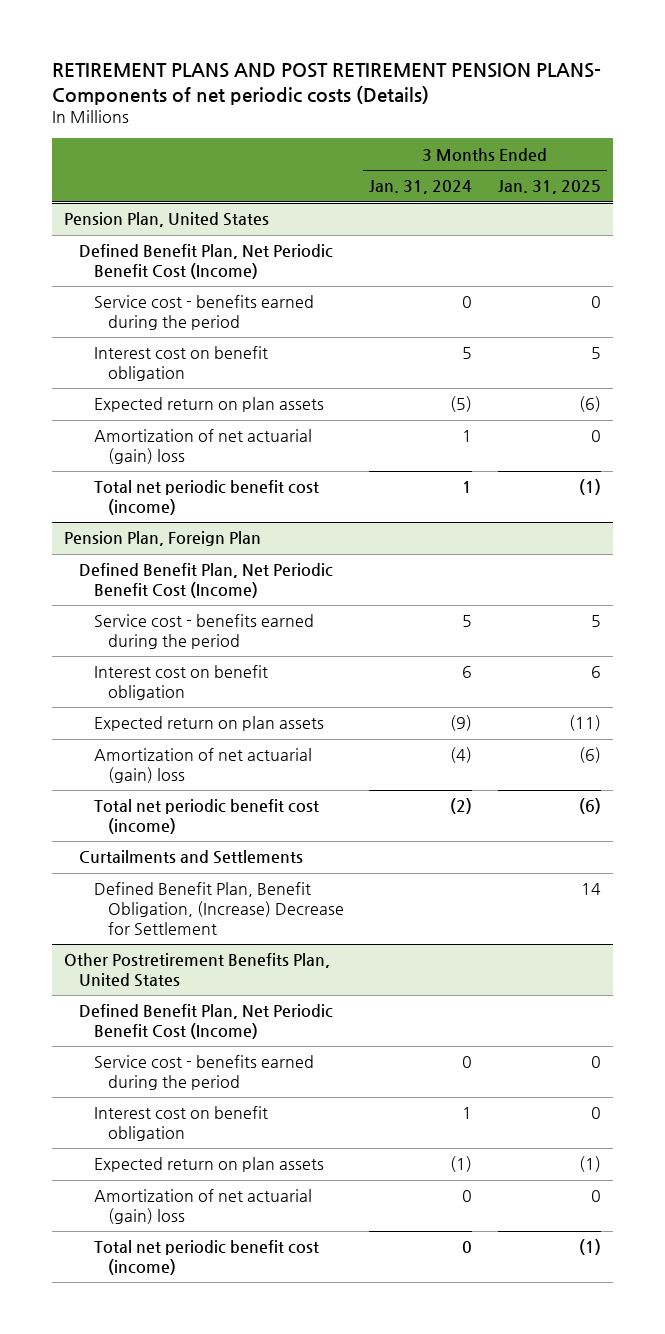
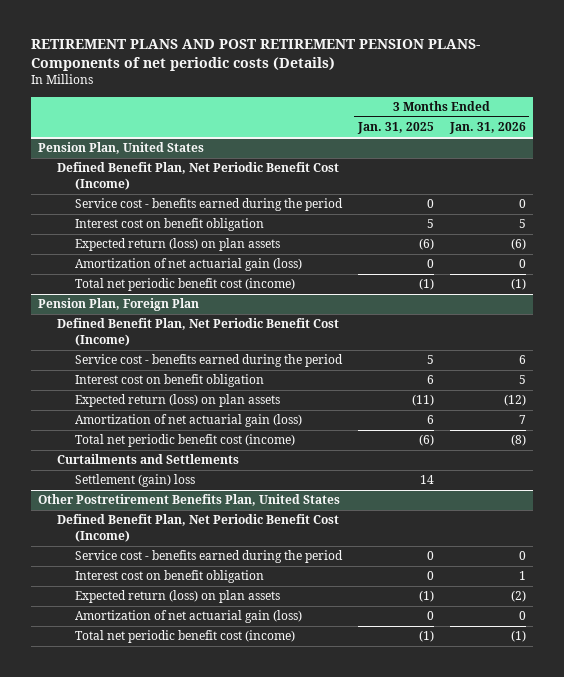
- | 3 Months Ended Jan. 31, 2024 | 3 Months Ended Jan. 31, 2025
+ | 3 Months Ended Jan. 31, 2025 | 3 Months Ended Jan. 31, 2026
@ Pension Plan, United States
- Expected return on plan assets | (5) | (6)
- Amortization of net actuarial (gain) loss | 1 | 0
+ Expected return (loss) on plan assets | (6) | (6)
+ Amortization of net actuarial gain (loss) | 0 | 0
@ Pension Plan, Foreign Plan
- Expected return on plan assets | (9) | (11)
- Amortization of net actuarial (gain) loss | (4) | (6)
+ Expected return (loss) on plan assets | (11) | (12)
+ Amortization of net actuarial gain (loss) | 6 | 7
- Defined Benefit Plan, Benefit Obligation, (Increase) Decrease for Settlement | | 14
+ Settlement (gain) loss | 14 |
@ Other Postretirement Benefits Plan, United States
- Expected return on plan assets | (1) | (1)
- Amortization of net actuarial (gain) loss | 0 | 0
+ Expected return (loss) on plan assets | (1) | (2)
+ Amortization of net actuarial gain (loss) | 0 | 0

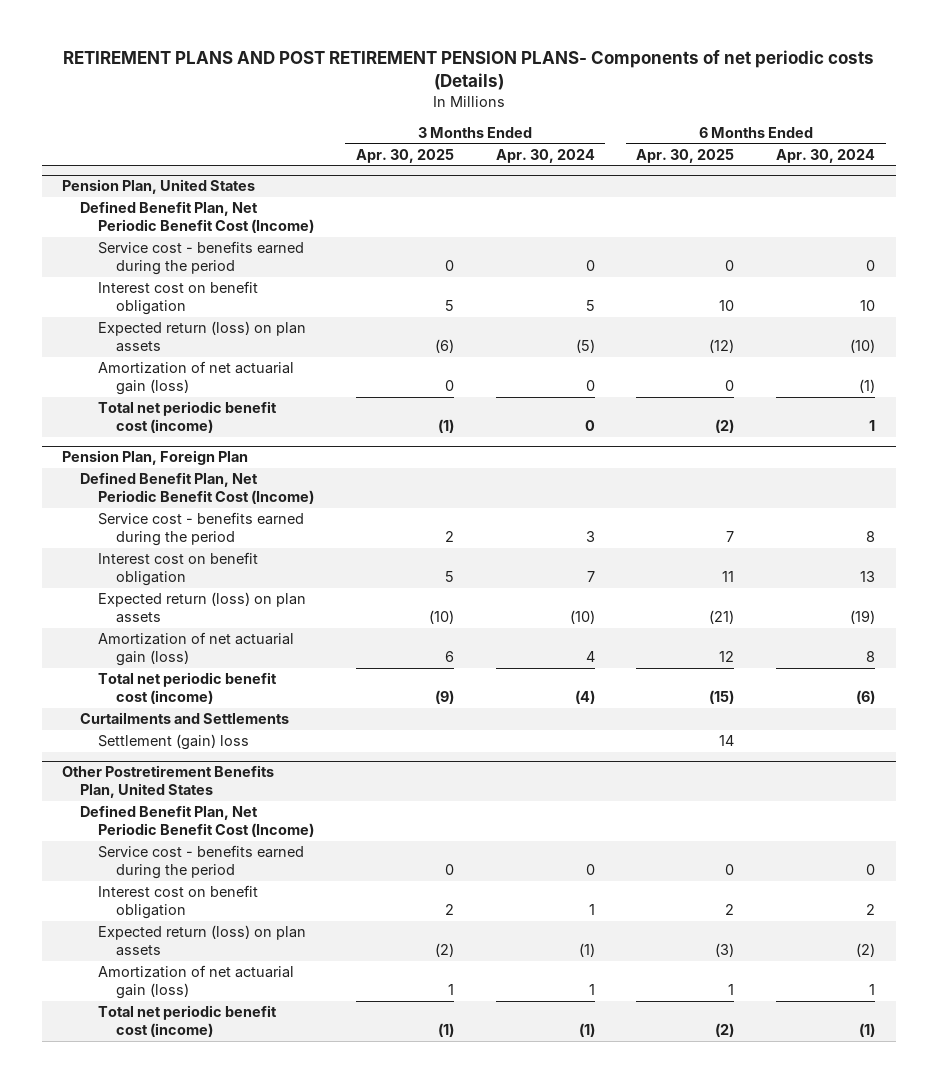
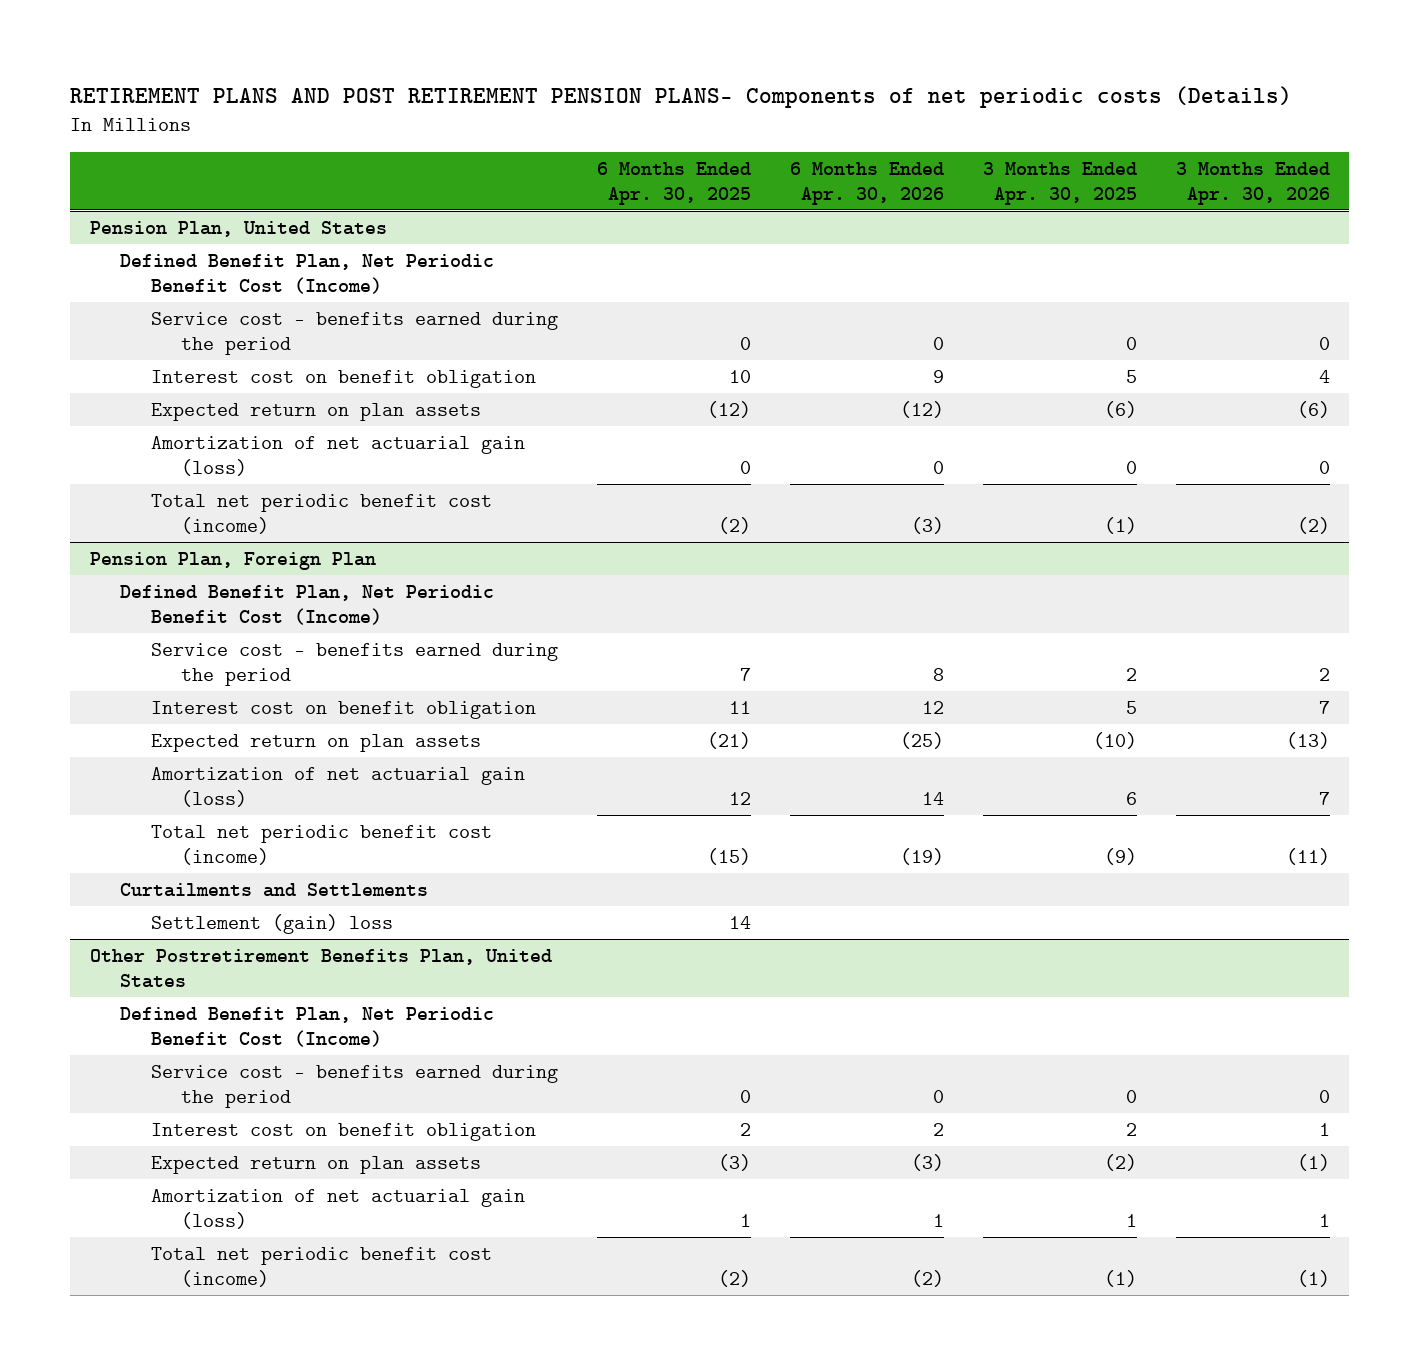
- | 3 Months Ended Apr. 30, 2025 | 3 Months Ended Apr. 30, 2024 | 6 Months Ended Apr. 30, 2025 | 6 Months Ended Apr. 30, 2024
+ | 6 Months Ended Apr. 30, 2025 | 6 Months Ended Apr. 30, 2026 | 3 Months Ended Apr. 30, 2025 | 3 Months Ended Apr. 30, 2026
@ Pension Plan, United States
- Expected return (loss) on plan assets | (6) | (5) | (12) | (10)
+ Expected return on plan assets | (12) | (12) | (6) | (6)
@ Pension Plan, Foreign Plan
- Expected return (loss) on plan assets | (10) | (10) | (21) | (19)
+ Expected return on plan assets | (21) | (25) | (10) | (13)
@ Other Postretirement Benefits Plan, United States
- Expected return (loss) on plan assets | (2) | (1) | (3) | (2)
+ Expected return on plan assets | (3) | (3) | (2) | (1)

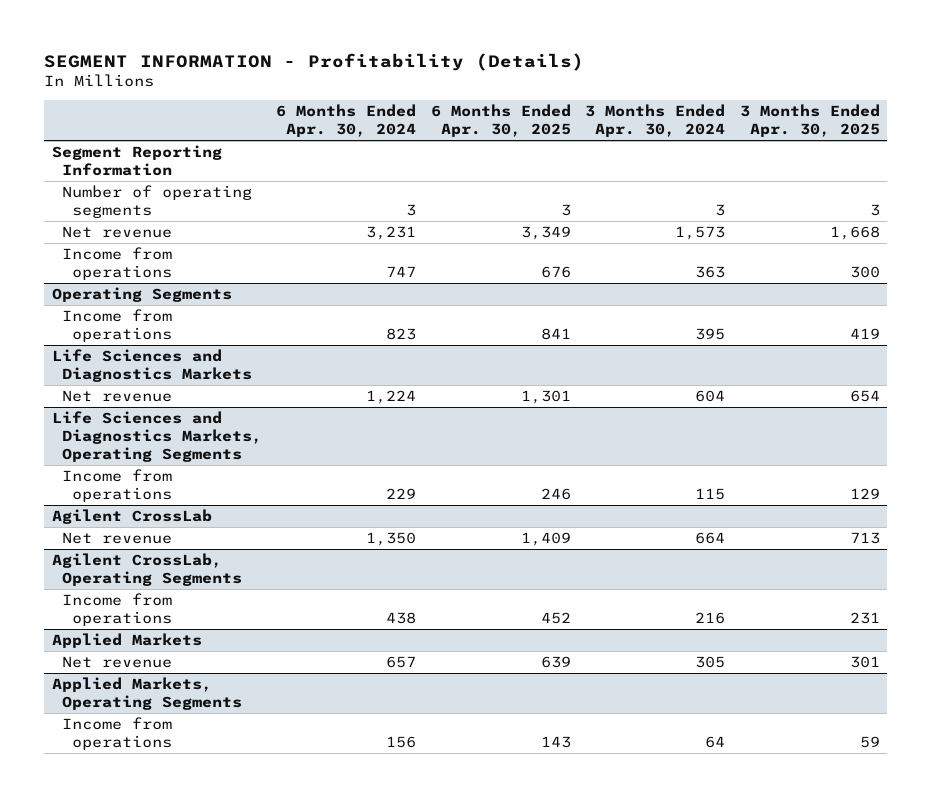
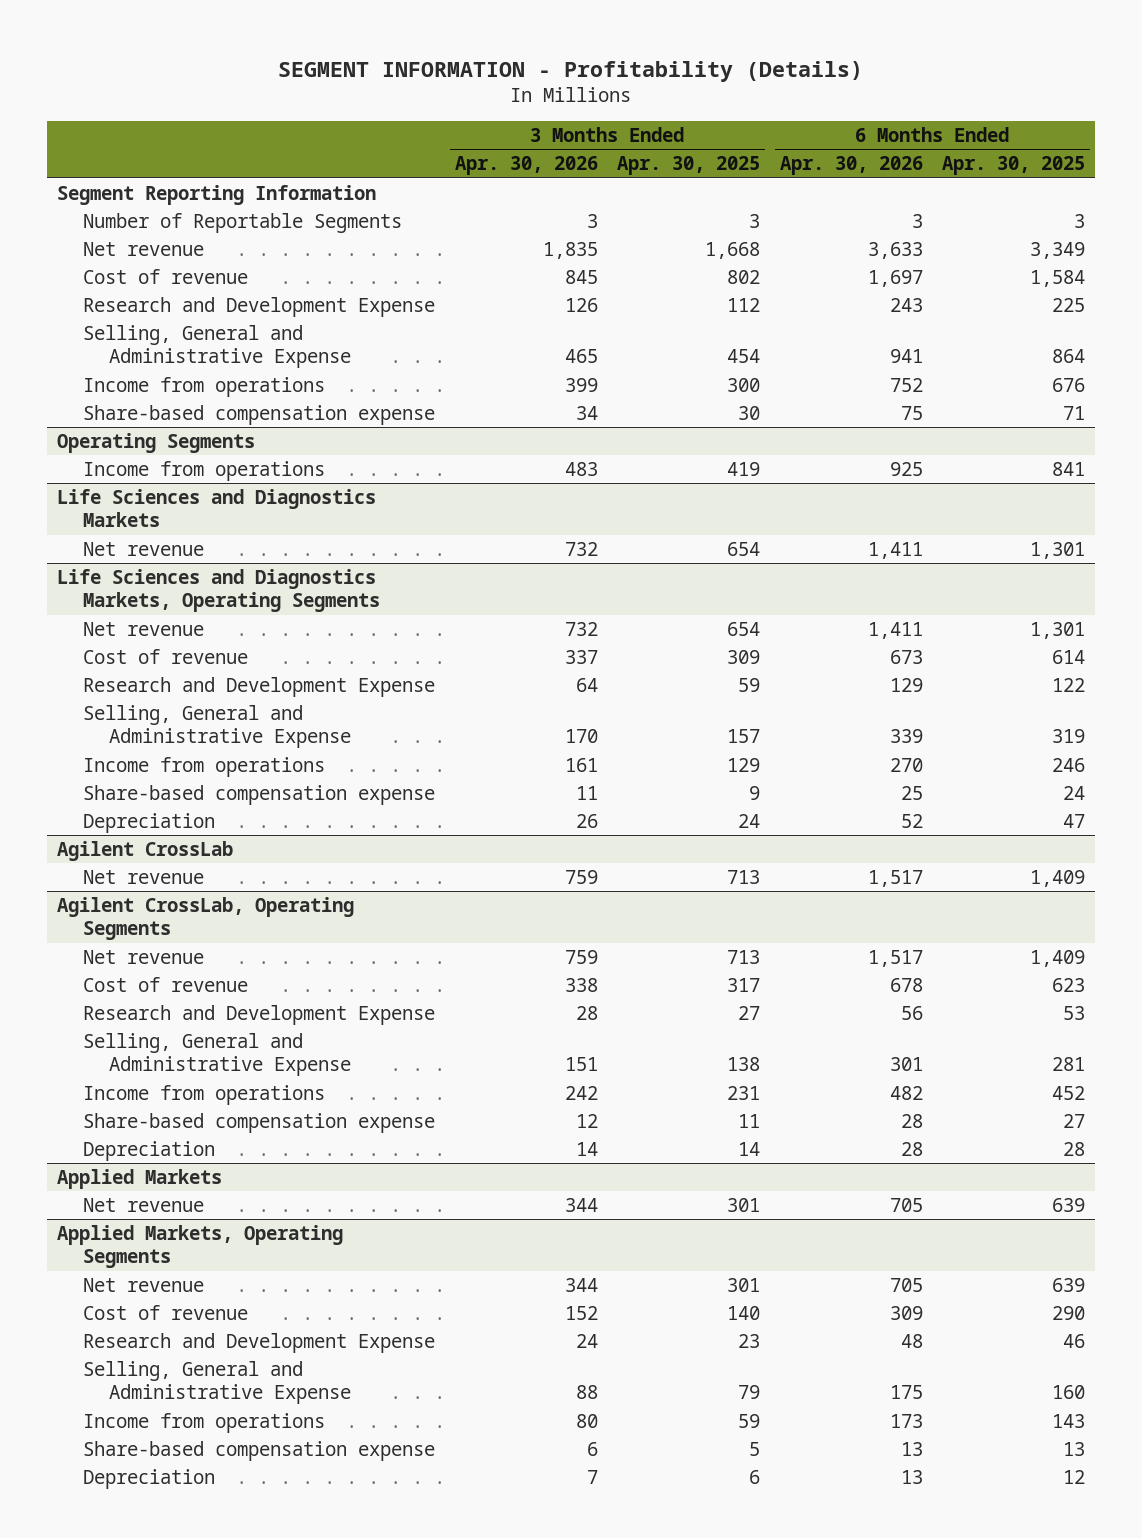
- | 6 Months Ended Apr. 30, 2024 | 6 Months Ended Apr. 30, 2025 | 3 Months Ended Apr. 30, 2024 | 3 Months Ended Apr. 30, 2025
+ | 3 Months Ended Apr. 30, 2026 | 3 Months Ended Apr. 30, 2025 | 6 Months Ended Apr. 30, 2026 | 6 Months Ended Apr. 30, 2025
- Number of operating segments | 3 | 3 | 3 | 3
+ Number of Reportable Segments | 3 | 3 | 3 | 3
+ Cost of revenue | 845 | 802 | 1,697 | 1,584
+ Research and Development Expense | 126 | 112 | 243 | 225
+ Selling, General and Administrative Expense | 465 | 454 | 941 | 864
+ Share-based compensation expense | 34 | 30 | 75 | 71
@ Life Sciences and Diagnostics Markets, Operating Segments
+ Net revenue | 732 | 654 | 1,411 | 1,301
+ Cost of revenue | 337 | 309 | 673 | 614
+ Research and Development Expense | 64 | 59 | 129 | 122
+ Selling, General and Administrative Expense | 170 | 157 | 339 | 319
+ Share-based compensation expense | 11 | 9 | 25 | 24
+ Depreciation | 26 | 24 | 52 | 47
@ Agilent CrossLab, Operating Segments
+ Net revenue | 759 | 713 | 1,517 | 1,409
+ Cost of revenue | 338 | 317 | 678 | 623
+ Research and Development Expense | 28 | 27 | 56 | 53
+ Selling, General and Administrative Expense | 151 | 138 | 301 | 281
+ Share-based compensation expense | 12 | 11 | 28 | 27
+ Depreciation | 14 | 14 | 28 | 28
@ Applied Markets, Operating Segments
+ Net revenue | 344 | 301 | 705 | 639
+ Cost of revenue | 152 | 140 | 309 | 290
+ Research and Development Expense | 24 | 23 | 48 | 46
+ Selling, General and Administrative Expense | 88 | 79 | 175 | 160
+ Share-based compensation expense | 6 | 5 | 13 | 13
+ Depreciation | 7 | 6 | 13 | 12

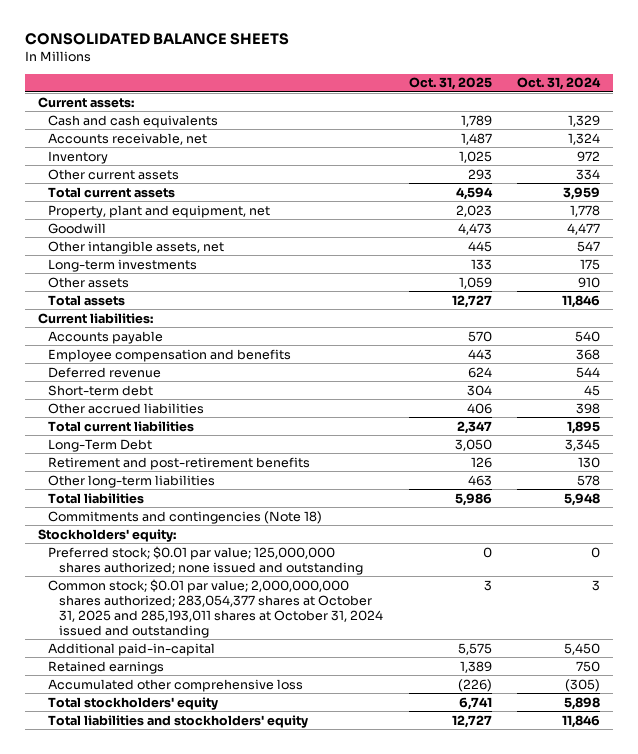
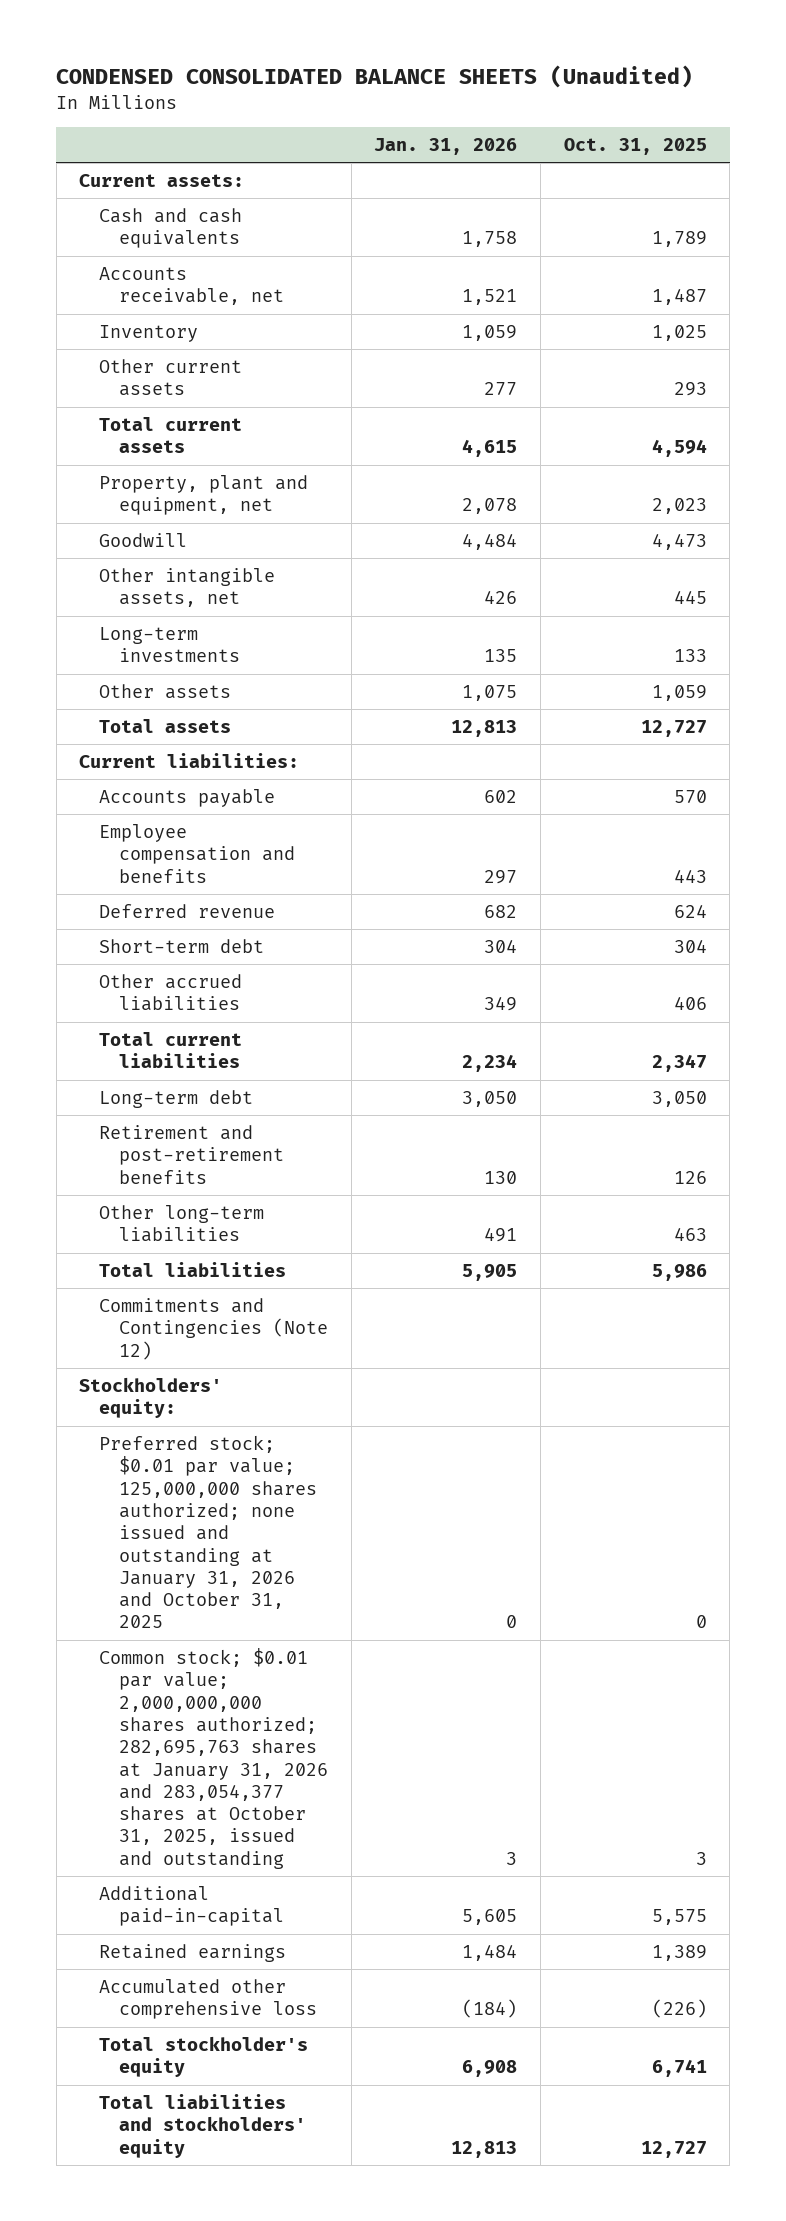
- CONSOLIDATED BALANCE SHEETS
+ CONDENSED CONSOLIDATED BALANCE SHEETS (Unaudited)
- | Oct. 31, 2025 | Oct. 31, 2024
+ | Jan. 31, 2026 | Oct. 31, 2025
- Long-Term Debt | 3,050 | 3,345
+ Long-term debt | 3,050 | 3,050
- Commitments and contingencies (Note 18)
+ Commitments and Contingencies (Note 12)
- Preferred stock; $0.01 par value; 125,000,000 shares authorized; none issued and outstanding | 0 | 0
- Common stock; $0.01 par value; 2,000,000,000 shares authorized; 283,054,377 shares at October 31, 2025 and 285,193,011 shares at October 31, 2024 issued and outstanding | 3 | 3
+ Preferred stock; $0.01 par value; 125,000,000 shares authorized; none issued and outstanding at January 31, 2026 and October 31, 2025 | 0 | 0
+ Common stock; $0.01 par value; 2,000,000,000 shares authorized; 282,695,763 shares at January 31, 2026 and 283,054,377 shares at October 31, 2025, issued and outstanding | 3 | 3
- Total stockholders' equity | 6,741 | 5,898
+ Total stockholder's equity | 6,908 | 6,741

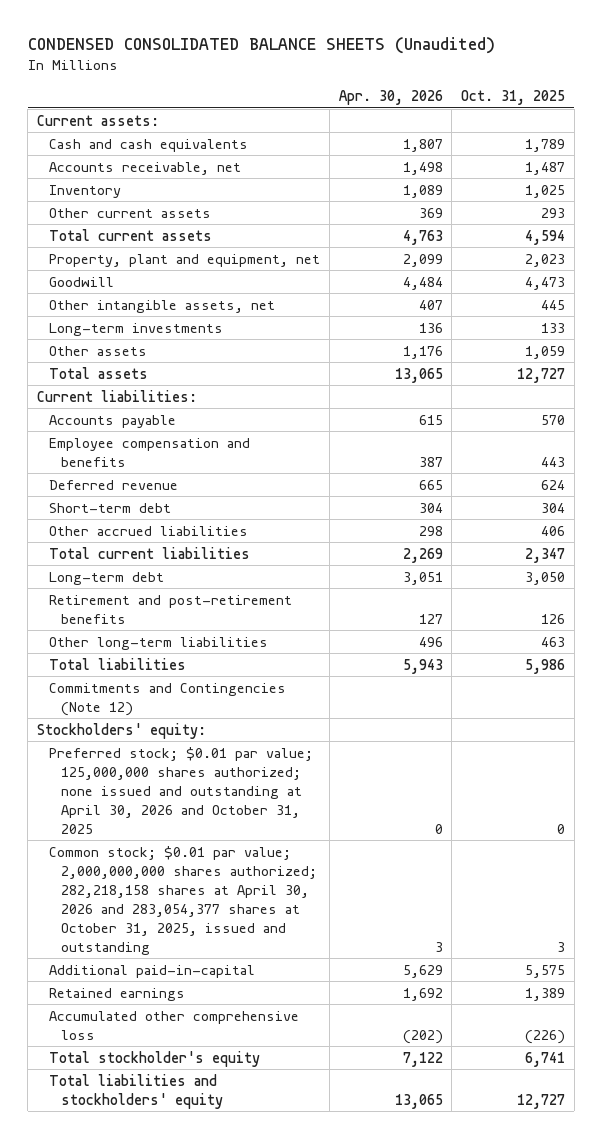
- | Jan. 31, 2026 | Oct. 31, 2025
+ | Apr. 30, 2026 | Oct. 31, 2025
- Preferred stock; $0.01 par value; 125,000,000 shares authorized; none issued and outstanding at January 31, 2026 and October 31, 2025 | 0 | 0
- Common stock; $0.01 par value; 2,000,000,000 shares authorized; 282,695,763 shares at January 31, 2026 and 283,054,377 shares at October 31, 2025, issued and outstanding | 3 | 3
+ Preferred stock; $0.01 par value; 125,000,000 shares authorized; none issued and outstanding at April 30, 2026 and October 31, 2025 | 0 | 0
+ Common stock; $0.01 par value; 2,000,000,000 shares authorized; 282,218,158 shares at April 30, 2026 and 283,054,377 shares at October 31, 2025, issued and outstanding | 3 | 3

